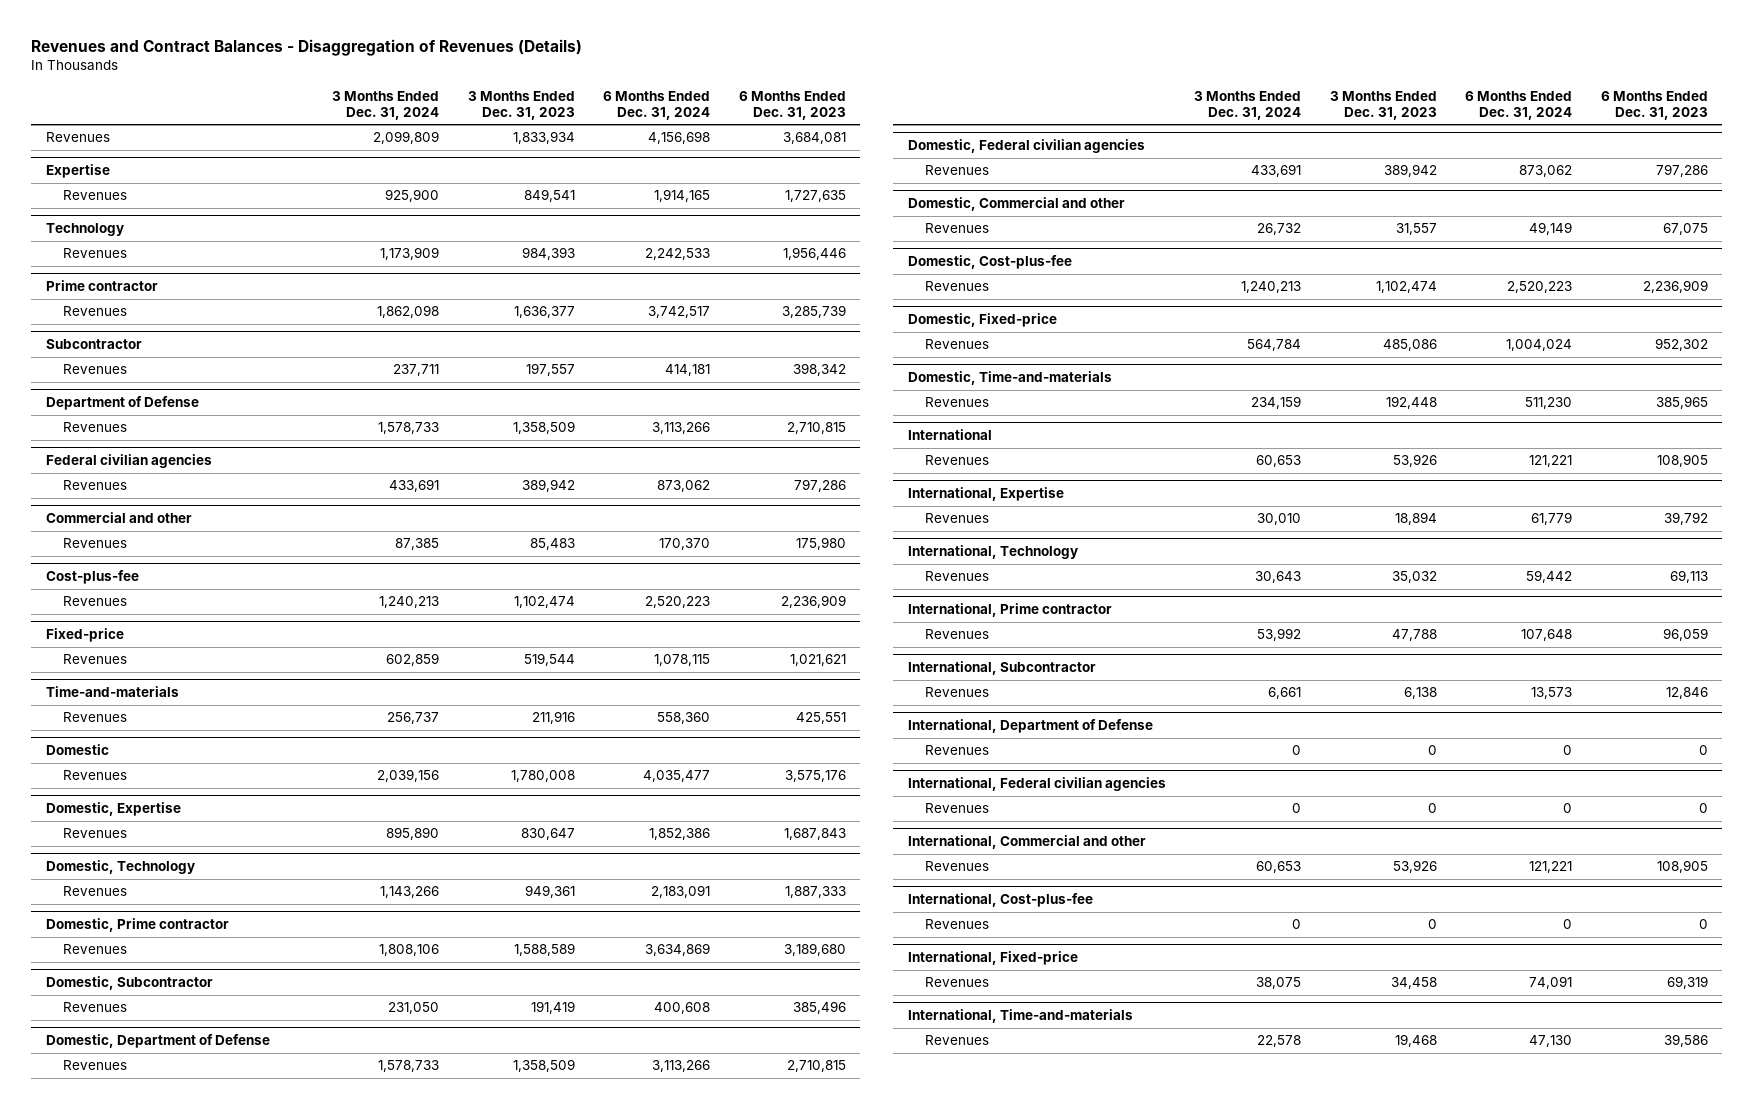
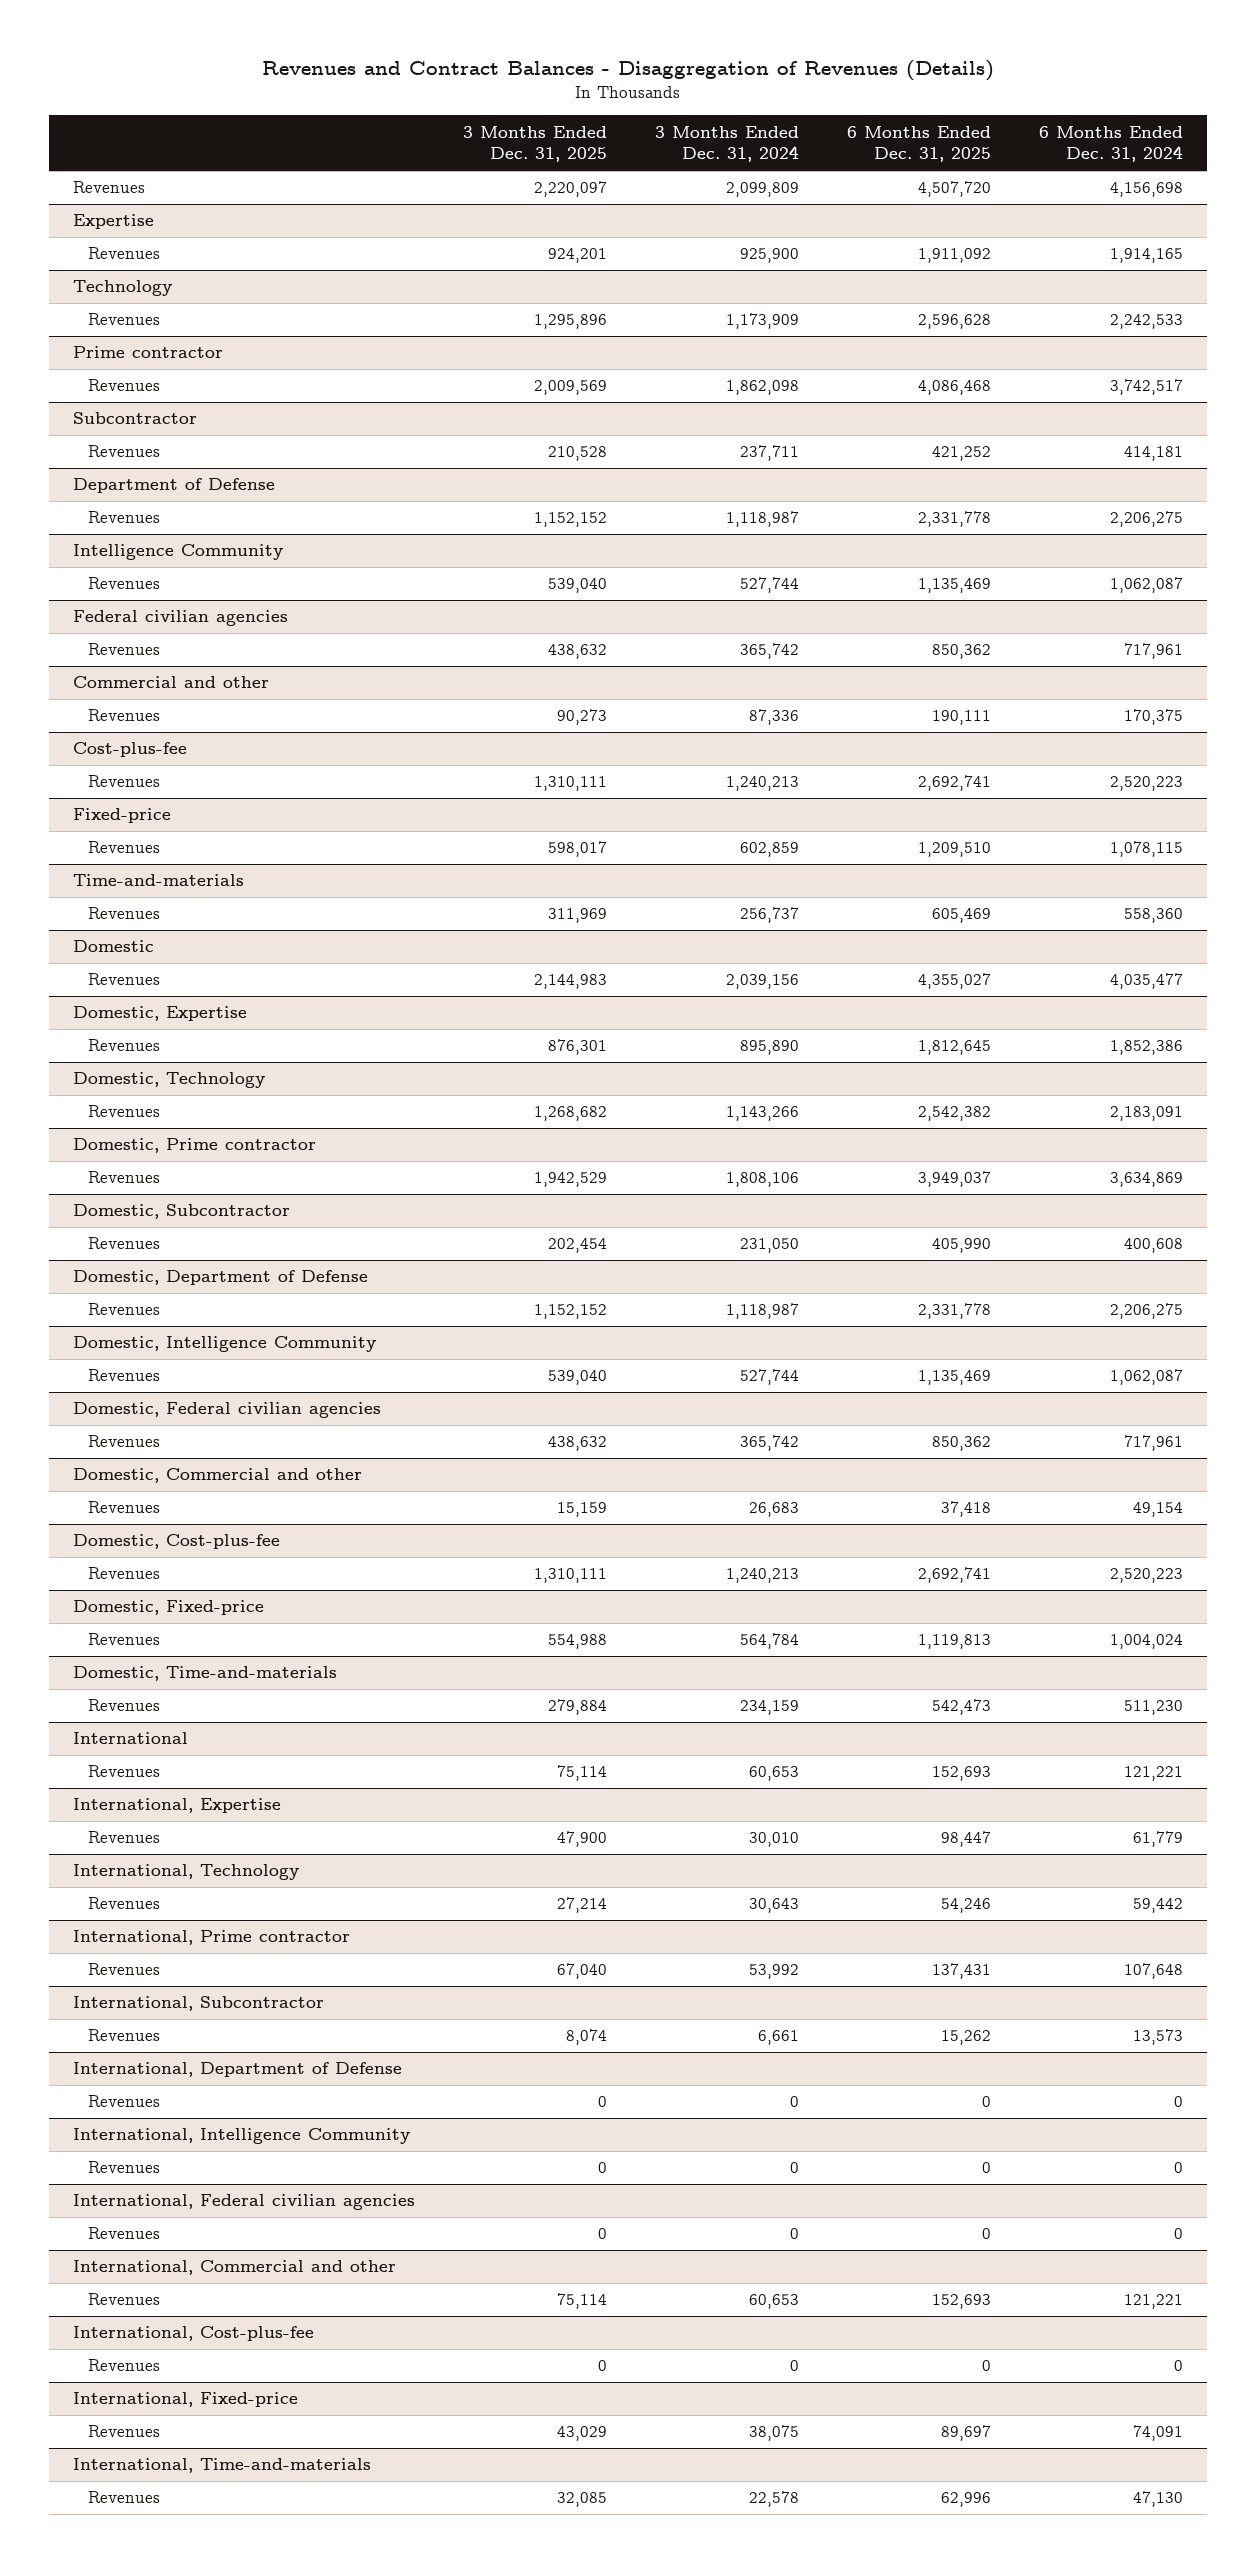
- | 3 Months Ended Dec. 31, 2024 | 3 Months Ended Dec. 31, 2023 | 6 Months Ended Dec. 31, 2024 | 6 Months Ended Dec. 31, 2023
+ | 3 Months Ended Dec. 31, 2025 | 3 Months Ended Dec. 31, 2024 | 6 Months Ended Dec. 31, 2025 | 6 Months Ended Dec. 31, 2024
@ Department of Defense
- Revenues | 1,578,733 | 1,358,509 | 3,113,266 | 2,710,815
+ Revenues | 1,152,152 | 1,118,987 | 2,331,778 | 2,206,275
+ Intelligence Community
+ Revenues | 539,040 | 527,744 | 1,135,469 | 1,062,087
@ Federal civilian agencies
- Revenues | 433,691 | 389,942 | 873,062 | 797,286
+ Revenues | 438,632 | 365,742 | 850,362 | 717,961
@ Commercial and other
- Revenues | 87,385 | 85,483 | 170,370 | 175,980
+ Revenues | 90,273 | 87,336 | 190,111 | 170,375
@ Domestic, Department of Defense
- Revenues | 1,578,733 | 1,358,509 | 3,113,266 | 2,710,815
+ Revenues | 1,152,152 | 1,118,987 | 2,331,778 | 2,206,275
+ Domestic, Intelligence Community
+ Revenues | 539,040 | 527,744 | 1,135,469 | 1,062,087
@ Domestic, Federal civilian agencies
- Revenues | 433,691 | 389,942 | 873,062 | 797,286
+ Revenues | 438,632 | 365,742 | 850,362 | 717,961
@ Domestic, Commercial and other
- Revenues | 26,732 | 31,557 | 49,149 | 67,075
+ Revenues | 15,159 | 26,683 | 37,418 | 49,154
+ International, Intelligence Community
+ Revenues | 0 | 0 | 0 | 0

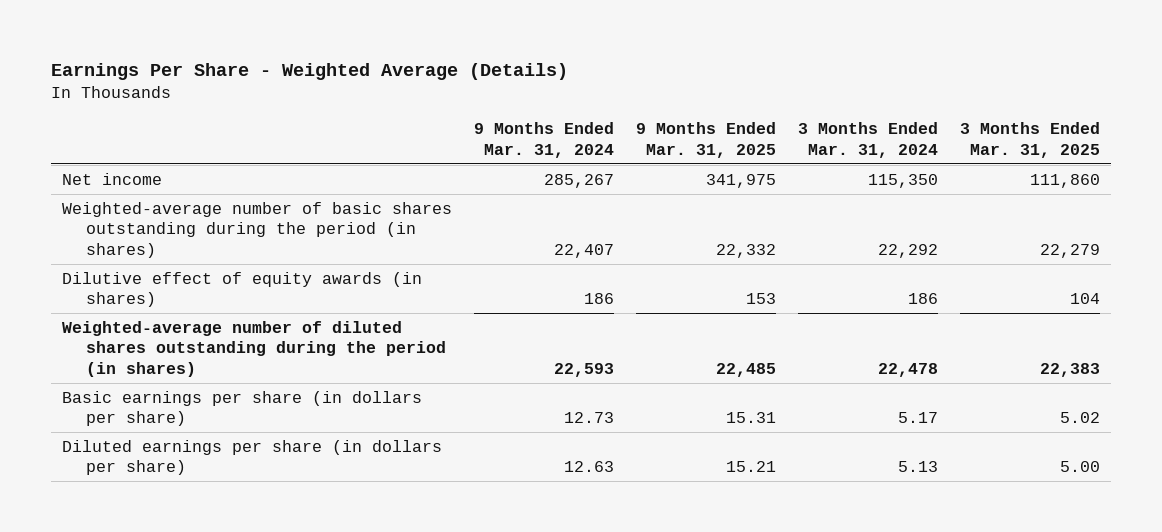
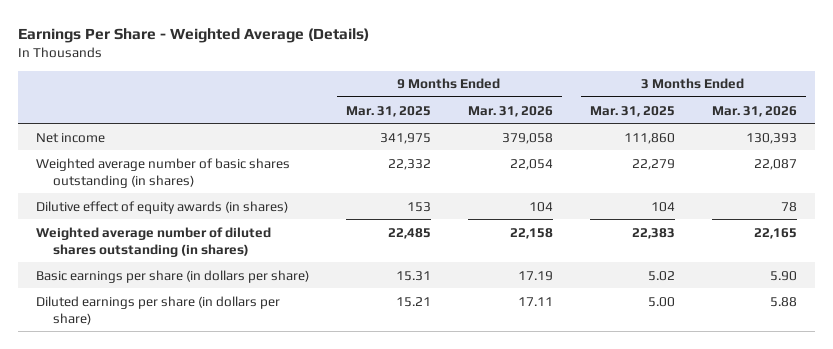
- | 9 Months Ended Mar. 31, 2024 | 9 Months Ended Mar. 31, 2025 | 3 Months Ended Mar. 31, 2024 | 3 Months Ended Mar. 31, 2025
+ | 9 Months Ended Mar. 31, 2025 | 9 Months Ended Mar. 31, 2026 | 3 Months Ended Mar. 31, 2025 | 3 Months Ended Mar. 31, 2026
- Weighted-average number of basic shares outstanding during the period (in shares) | 22,407 | 22,332 | 22,292 | 22,279
+ Weighted average number of basic shares outstanding (in shares) | 22,332 | 22,054 | 22,279 | 22,087
- Weighted-average number of diluted shares outstanding during the period (in shares) | 22,593 | 22,485 | 22,478 | 22,383
+ Weighted average number of diluted shares outstanding (in shares) | 22,485 | 22,158 | 22,383 | 22,165

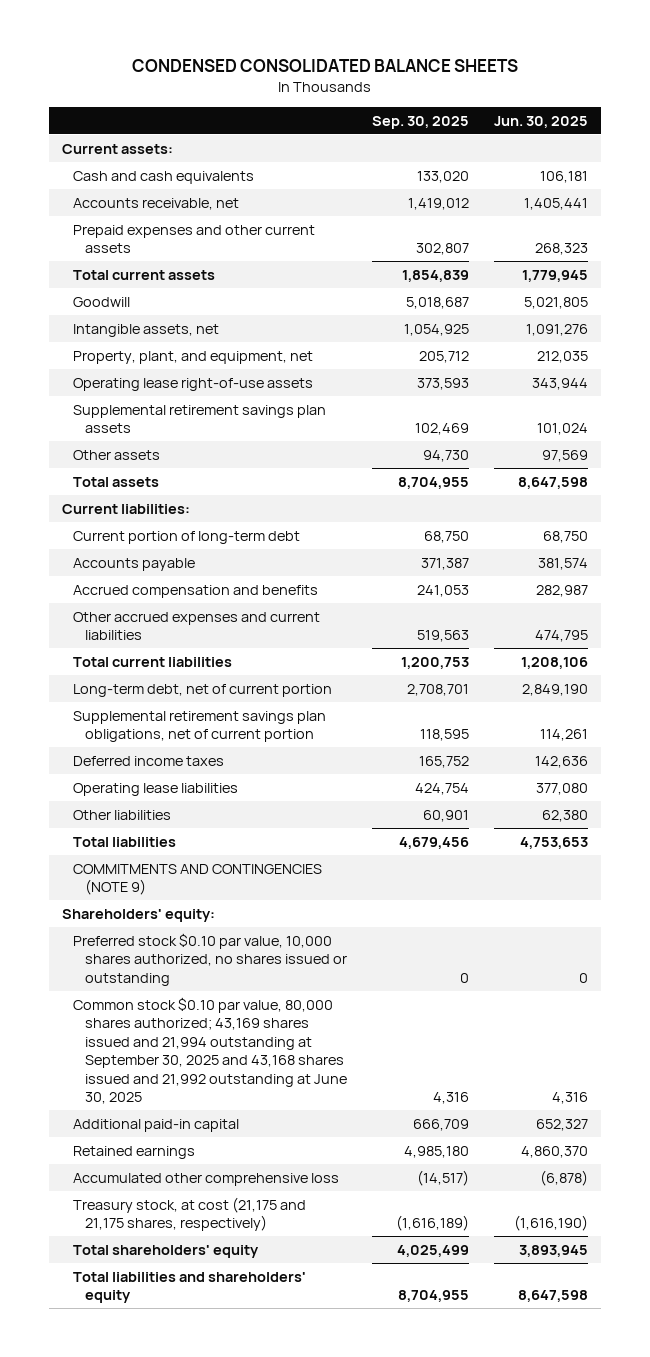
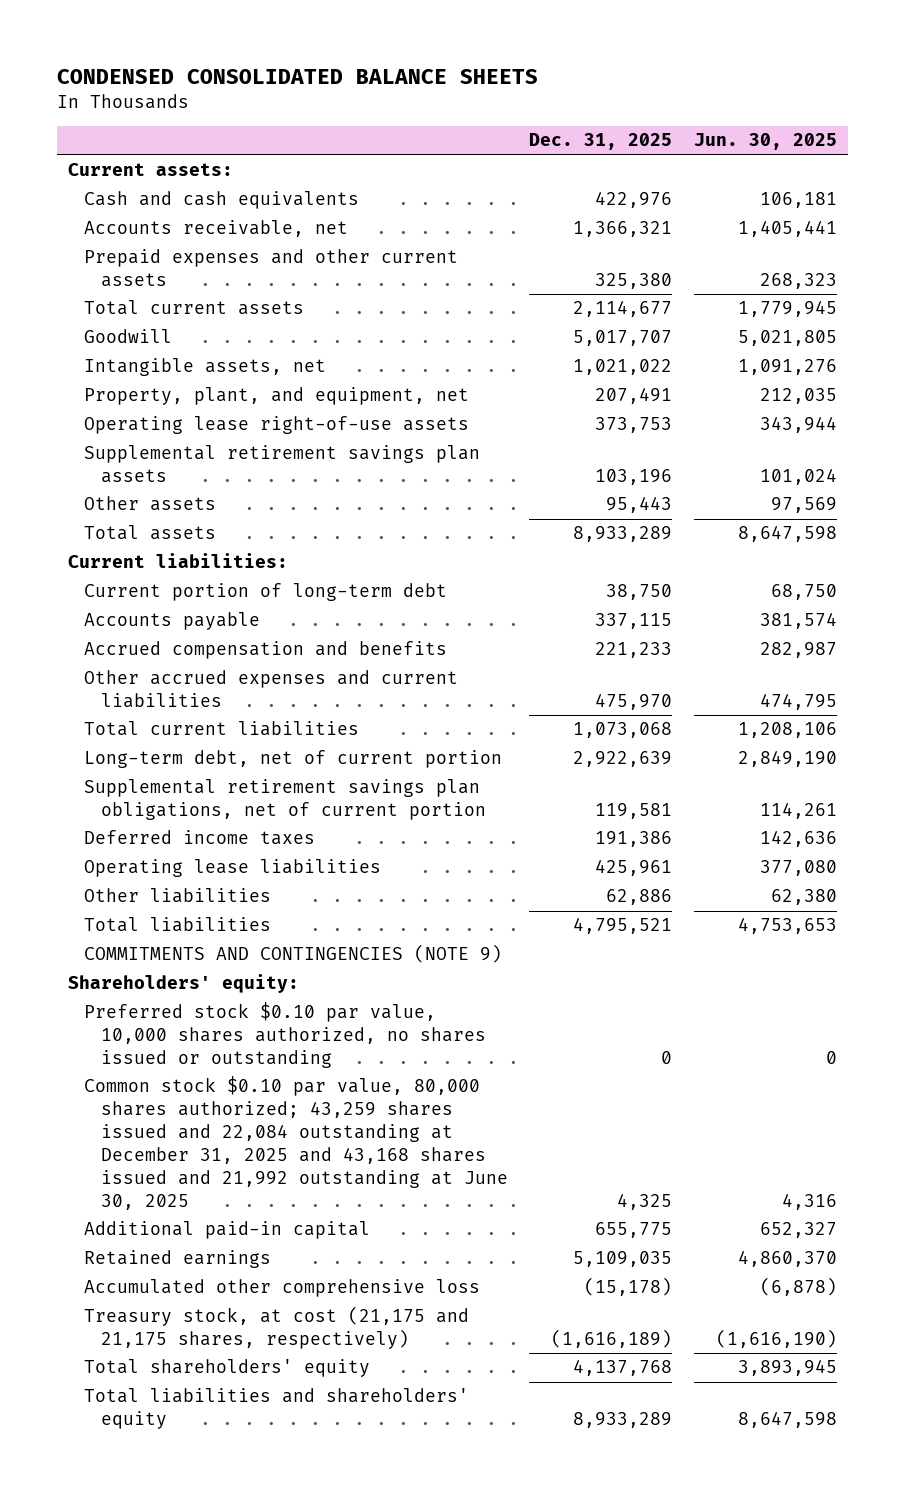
- | Sep. 30, 2025 | Jun. 30, 2025
+ | Dec. 31, 2025 | Jun. 30, 2025
- Common stock $0.10 par value, 80,000 shares authorized; 43,169 shares issued and 21,994 outstanding at September 30, 2025 and 43,168 shares issued and 21,992 outstanding at June 30, 2025 | 4,316 | 4,316
+ Common stock $0.10 par value, 80,000 shares authorized; 43,259 shares issued and 22,084 outstanding at December 31, 2025 and 43,168 shares issued and 21,992 outstanding at June 30, 2025 | 4,325 | 4,316

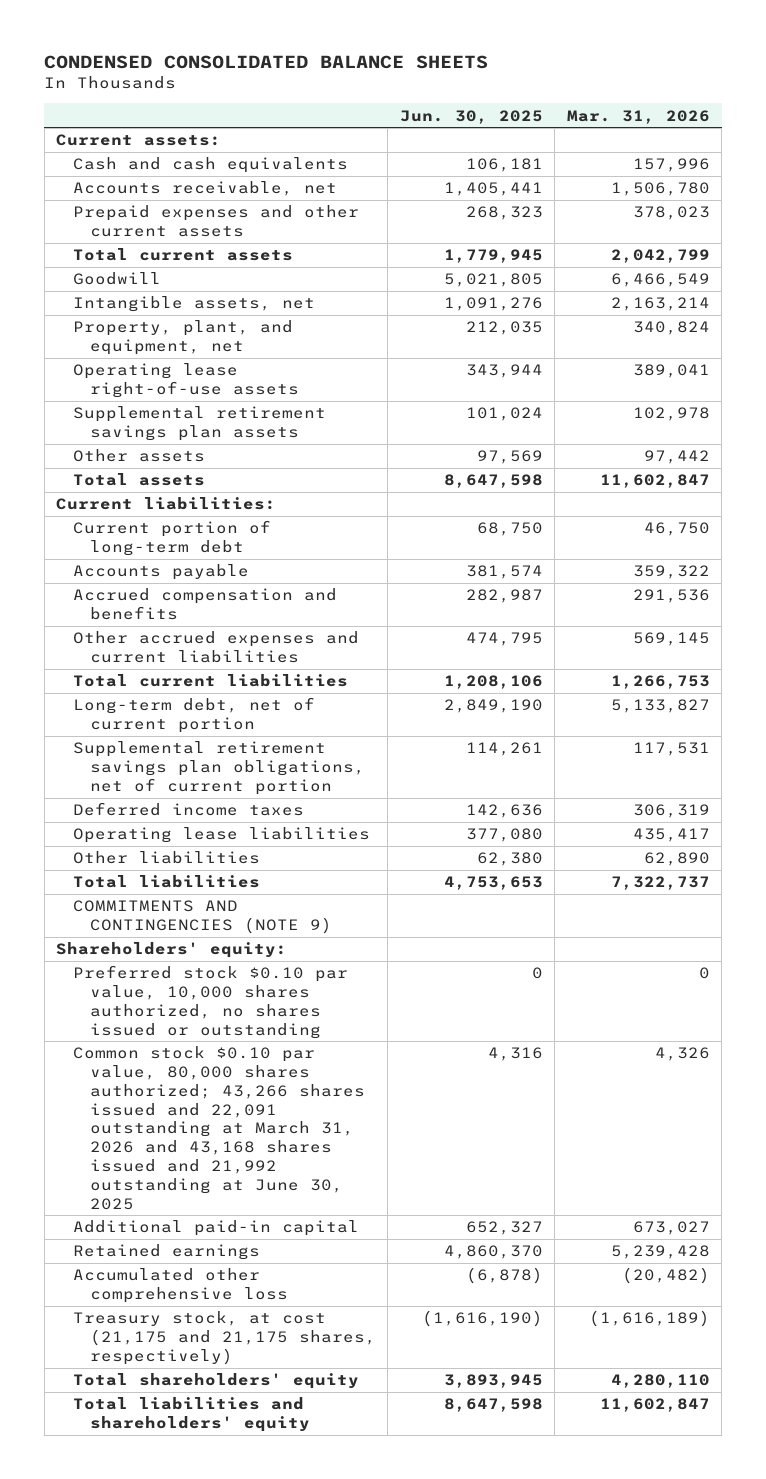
- | Dec. 31, 2025 | Jun. 30, 2025
+ | Jun. 30, 2025 | Mar. 31, 2026
- Common stock $0.10 par value, 80,000 shares authorized; 43,259 shares issued and 22,084 outstanding at December 31, 2025 and 43,168 shares issued and 21,992 outstanding at June 30, 2025 | 4,325 | 4,316
+ Common stock $0.10 par value, 80,000 shares authorized; 43,266 shares issued and 22,091 outstanding at March 31, 2026 and 43,168 shares issued and 21,992 outstanding at June 30, 2025 | 4,316 | 4,326

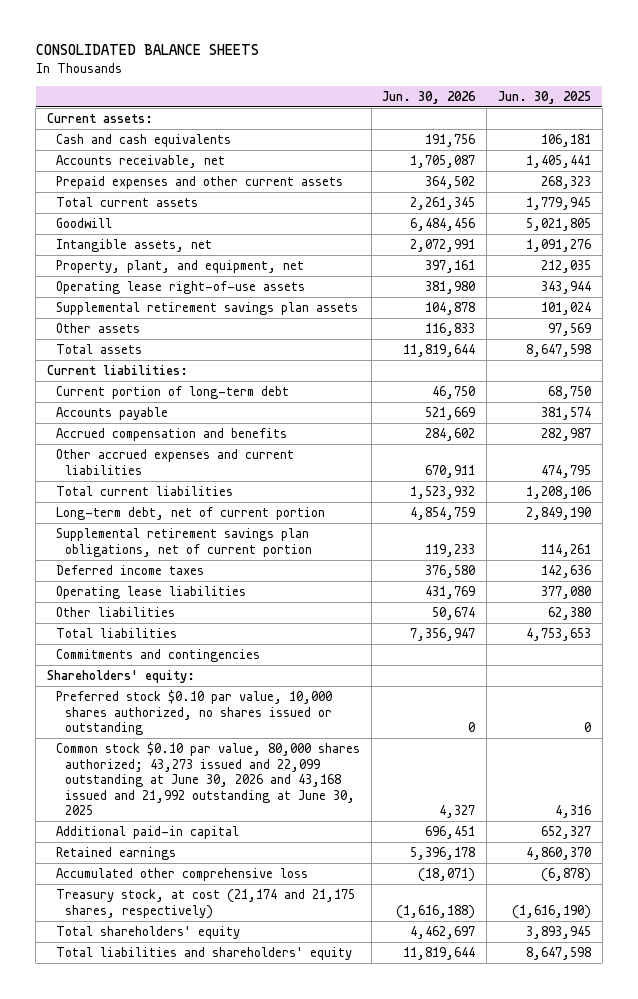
- CONDENSED CONSOLIDATED BALANCE SHEETS
+ CONSOLIDATED BALANCE SHEETS
- | Jun. 30, 2025 | Mar. 31, 2026
+ | Jun. 30, 2026 | Jun. 30, 2025
- COMMITMENTS AND CONTINGENCIES (NOTE 9)
+ Commitments and contingencies
- Common stock $0.10 par value, 80,000 shares authorized; 43,266 shares issued and 22,091 outstanding at March 31, 2026 and 43,168 shares issued and 21,992 outstanding at June 30, 2025 | 4,316 | 4,326
+ Common stock $0.10 par value, 80,000 shares authorized; 43,273 issued and 22,099 outstanding at June 30, 2026 and 43,168 issued and 21,992 outstanding at June 30, 2025 | 4,327 | 4,316
- Treasury stock, at cost (21,175 and 21,175 shares, respectively) | (1,616,190) | (1,616,189)
+ Treasury stock, at cost (21,174 and 21,175 shares, respectively) | (1,616,188) | (1,616,190)

